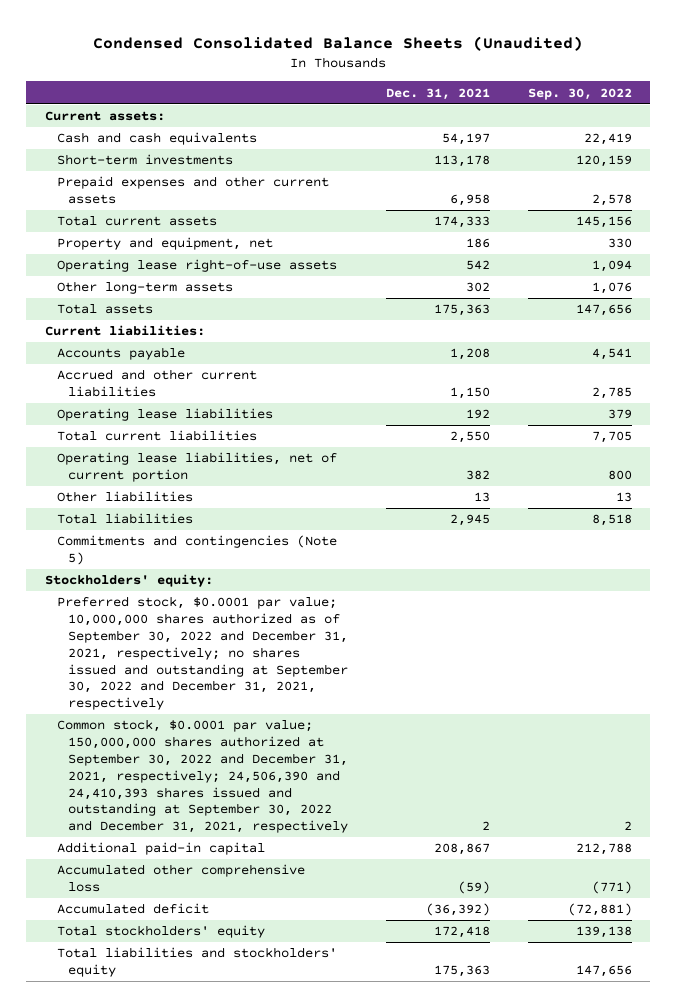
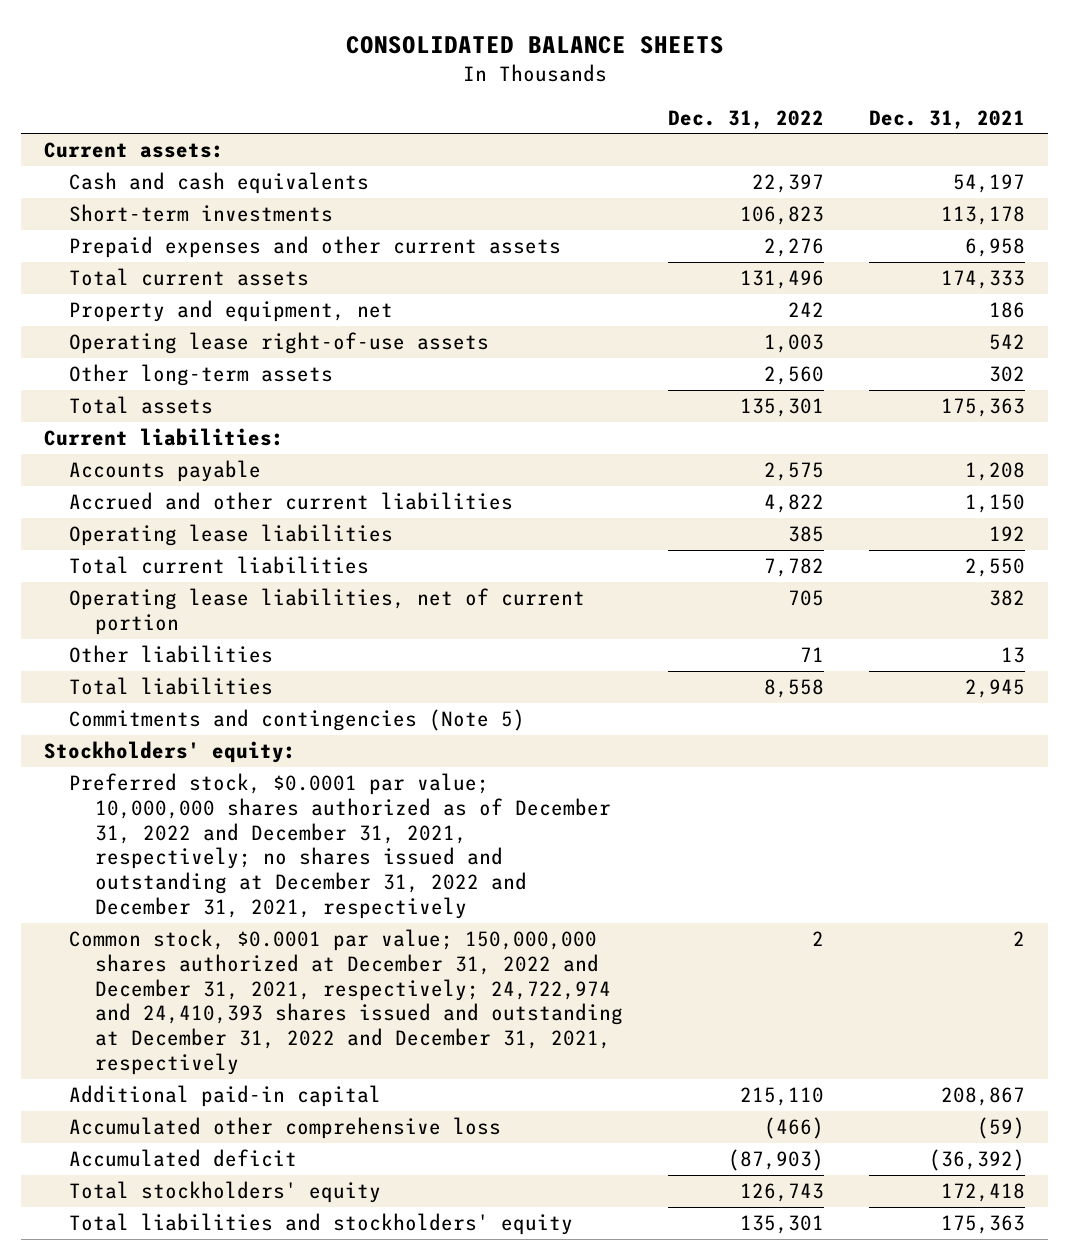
- Condensed Consolidated Balance Sheets (Unaudited)
+ CONSOLIDATED BALANCE SHEETS
- | Dec. 31, 2021 | Sep. 30, 2022
+ | Dec. 31, 2022 | Dec. 31, 2021
- Preferred stock, $0.0001 par value; 10,000,000 shares authorized as of September 30, 2022 and December 31, 2021, respectively; no shares issued and outstanding at September 30, 2022 and December 31, 2021, respectively
- Common stock, $0.0001 par value; 150,000,000 shares authorized at September 30, 2022 and December 31, 2021, respectively; 24,506,390 and 24,410,393 shares issued and outstanding at September 30, 2022 and December 31, 2021, respectively | 2 | 2
+ Preferred stock, $0.0001 par value; 10,000,000 shares authorized as of December 31, 2022 and December 31, 2021, respectively; no shares issued and outstanding at December 31, 2022 and December 31, 2021, respectively
+ Common stock, $0.0001 par value; 150,000,000 shares authorized at December 31, 2022 and December 31, 2021, respectively; 24,722,974 and 24,410,393 shares issued and outstanding at December 31, 2022 and December 31, 2021, respectively | 2 | 2

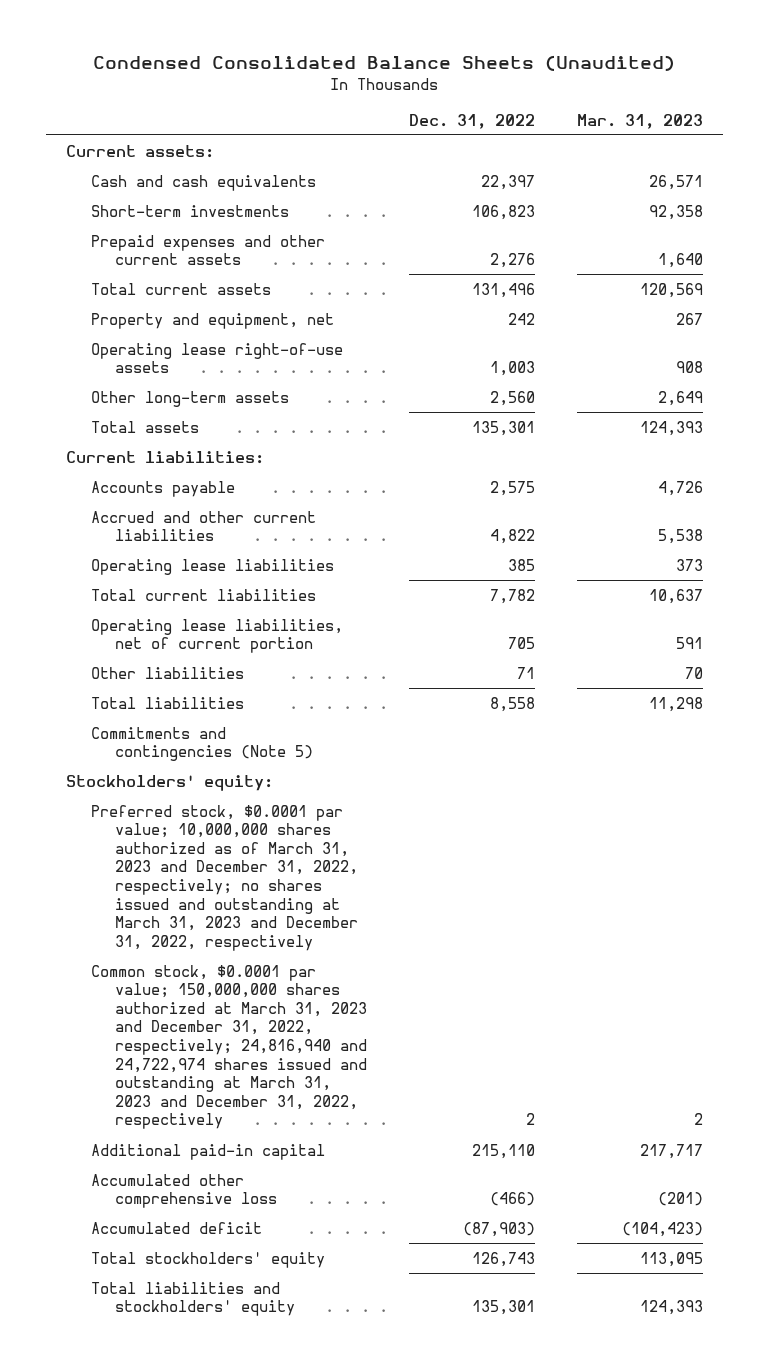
- CONSOLIDATED BALANCE SHEETS
+ Condensed Consolidated Balance Sheets (Unaudited)
- | Dec. 31, 2022 | Dec. 31, 2021
+ | Dec. 31, 2022 | Mar. 31, 2023
- Preferred stock, $0.0001 par value; 10,000,000 shares authorized as of December 31, 2022 and December 31, 2021, respectively; no shares issued and outstanding at December 31, 2022 and December 31, 2021, respectively
- Common stock, $0.0001 par value; 150,000,000 shares authorized at December 31, 2022 and December 31, 2021, respectively; 24,722,974 and 24,410,393 shares issued and outstanding at December 31, 2022 and December 31, 2021, respectively | 2 | 2
+ Preferred stock, $0.0001 par value; 10,000,000 shares authorized as of March 31, 2023 and December 31, 2022, respectively; no shares issued and outstanding at March 31, 2023 and December 31, 2022, respectively
+ Common stock, $0.0001 par value; 150,000,000 shares authorized at March 31, 2023 and December 31, 2022, respectively; 24,816,940 and 24,722,974 shares issued and outstanding at March 31, 2023 and December 31, 2022, respectively | 2 | 2

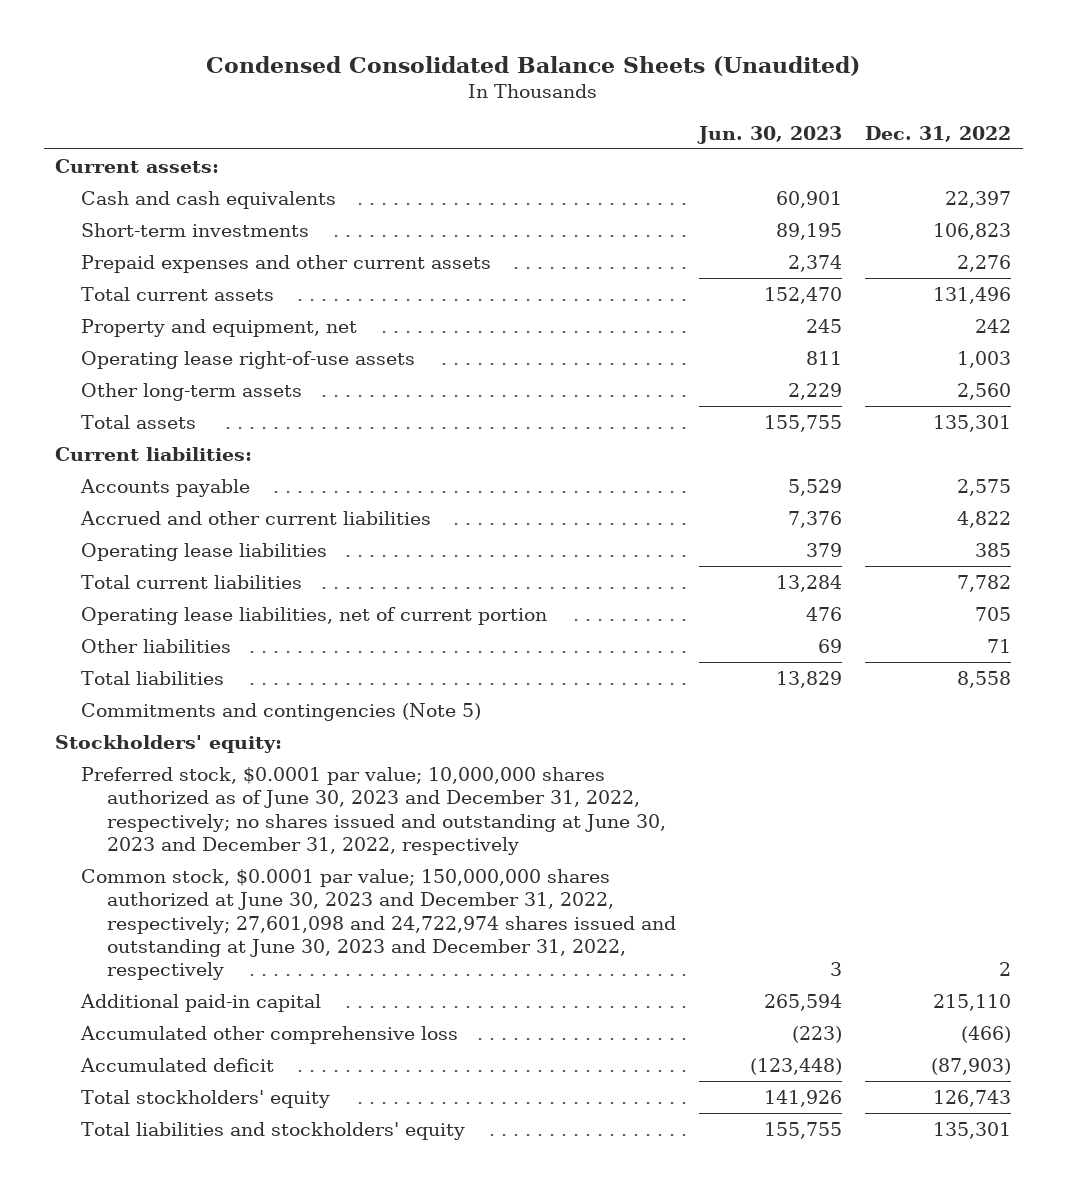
- | Dec. 31, 2022 | Mar. 31, 2023
+ | Jun. 30, 2023 | Dec. 31, 2022
- Preferred stock, $0.0001 par value; 10,000,000 shares authorized as of March 31, 2023 and December 31, 2022, respectively; no shares issued and outstanding at March 31, 2023 and December 31, 2022, respectively
- Common stock, $0.0001 par value; 150,000,000 shares authorized at March 31, 2023 and December 31, 2022, respectively; 24,816,940 and 24,722,974 shares issued and outstanding at March 31, 2023 and December 31, 2022, respectively | 2 | 2
+ Preferred stock, $0.0001 par value; 10,000,000 shares authorized as of June 30, 2023 and December 31, 2022, respectively; no shares issued and outstanding at June 30, 2023 and December 31, 2022, respectively
+ Common stock, $0.0001 par value; 150,000,000 shares authorized at June 30, 2023 and December 31, 2022, respectively; 27,601,098 and 24,722,974 shares issued and outstanding at June 30, 2023 and December 31, 2022, respectively | 3 | 2

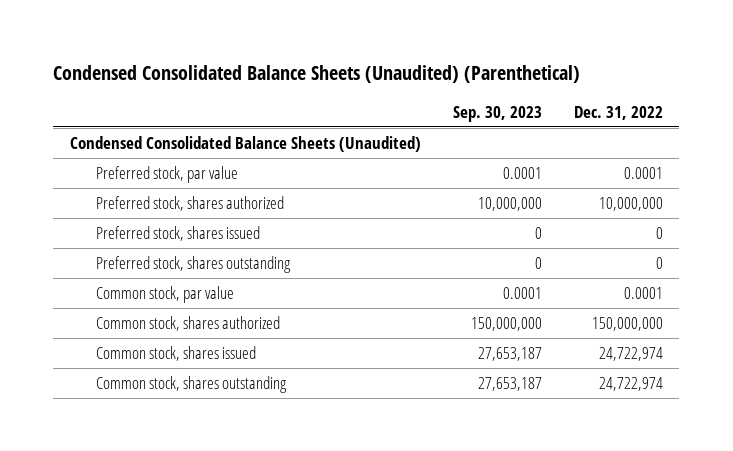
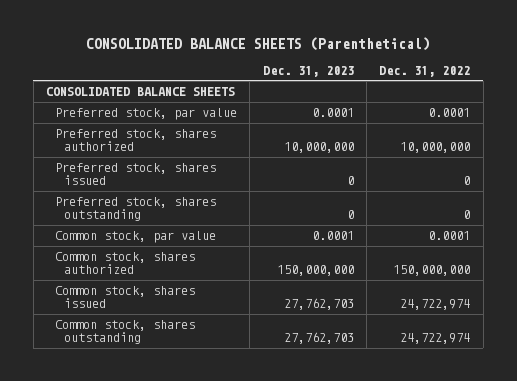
- Condensed Consolidated Balance Sheets (Unaudited) (Parenthetical)
+ CONSOLIDATED BALANCE SHEETS (Parenthetical)
- | Sep. 30, 2023 | Dec. 31, 2022
+ | Dec. 31, 2023 | Dec. 31, 2022
- Condensed Consolidated Balance Sheets (Unaudited)
+ CONSOLIDATED BALANCE SHEETS

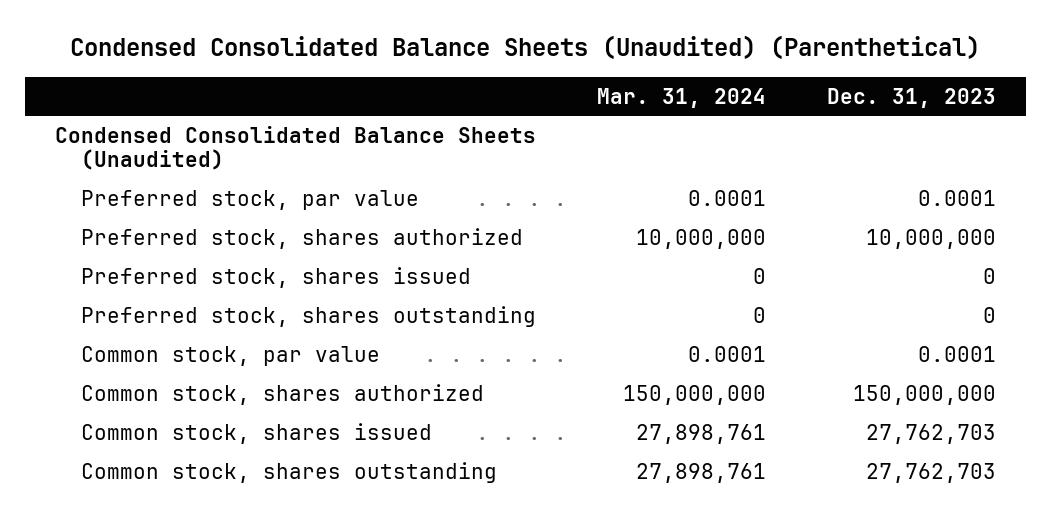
- CONSOLIDATED BALANCE SHEETS (Parenthetical)
+ Condensed Consolidated Balance Sheets (Unaudited) (Parenthetical)
- | Dec. 31, 2023 | Dec. 31, 2022
+ | Mar. 31, 2024 | Dec. 31, 2023
- CONSOLIDATED BALANCE SHEETS
+ Condensed Consolidated Balance Sheets (Unaudited)

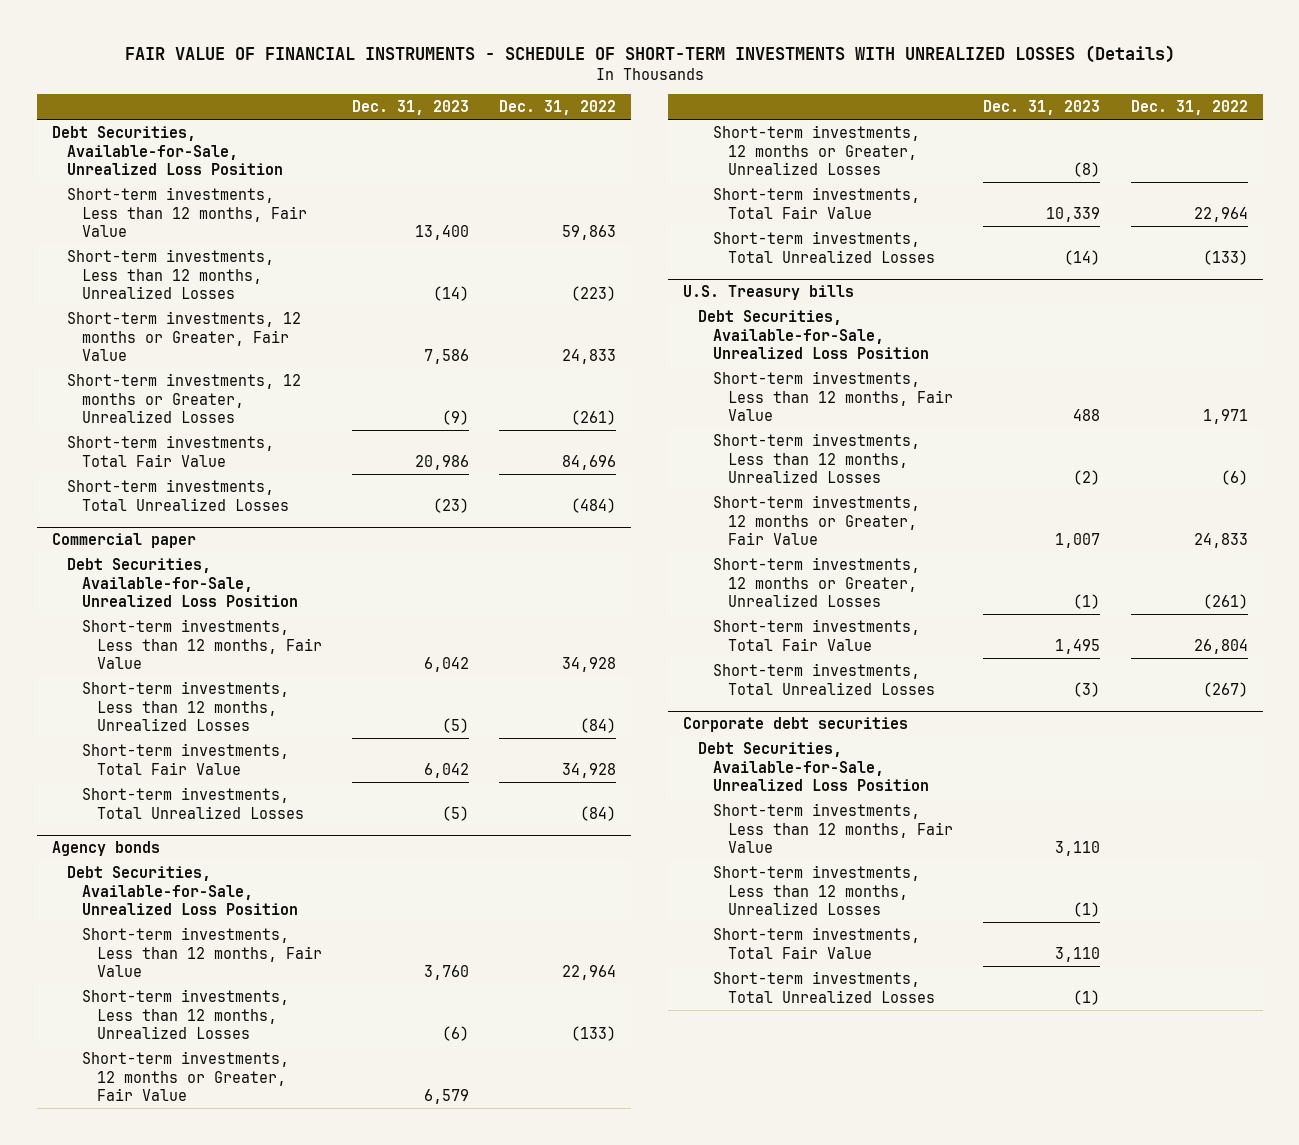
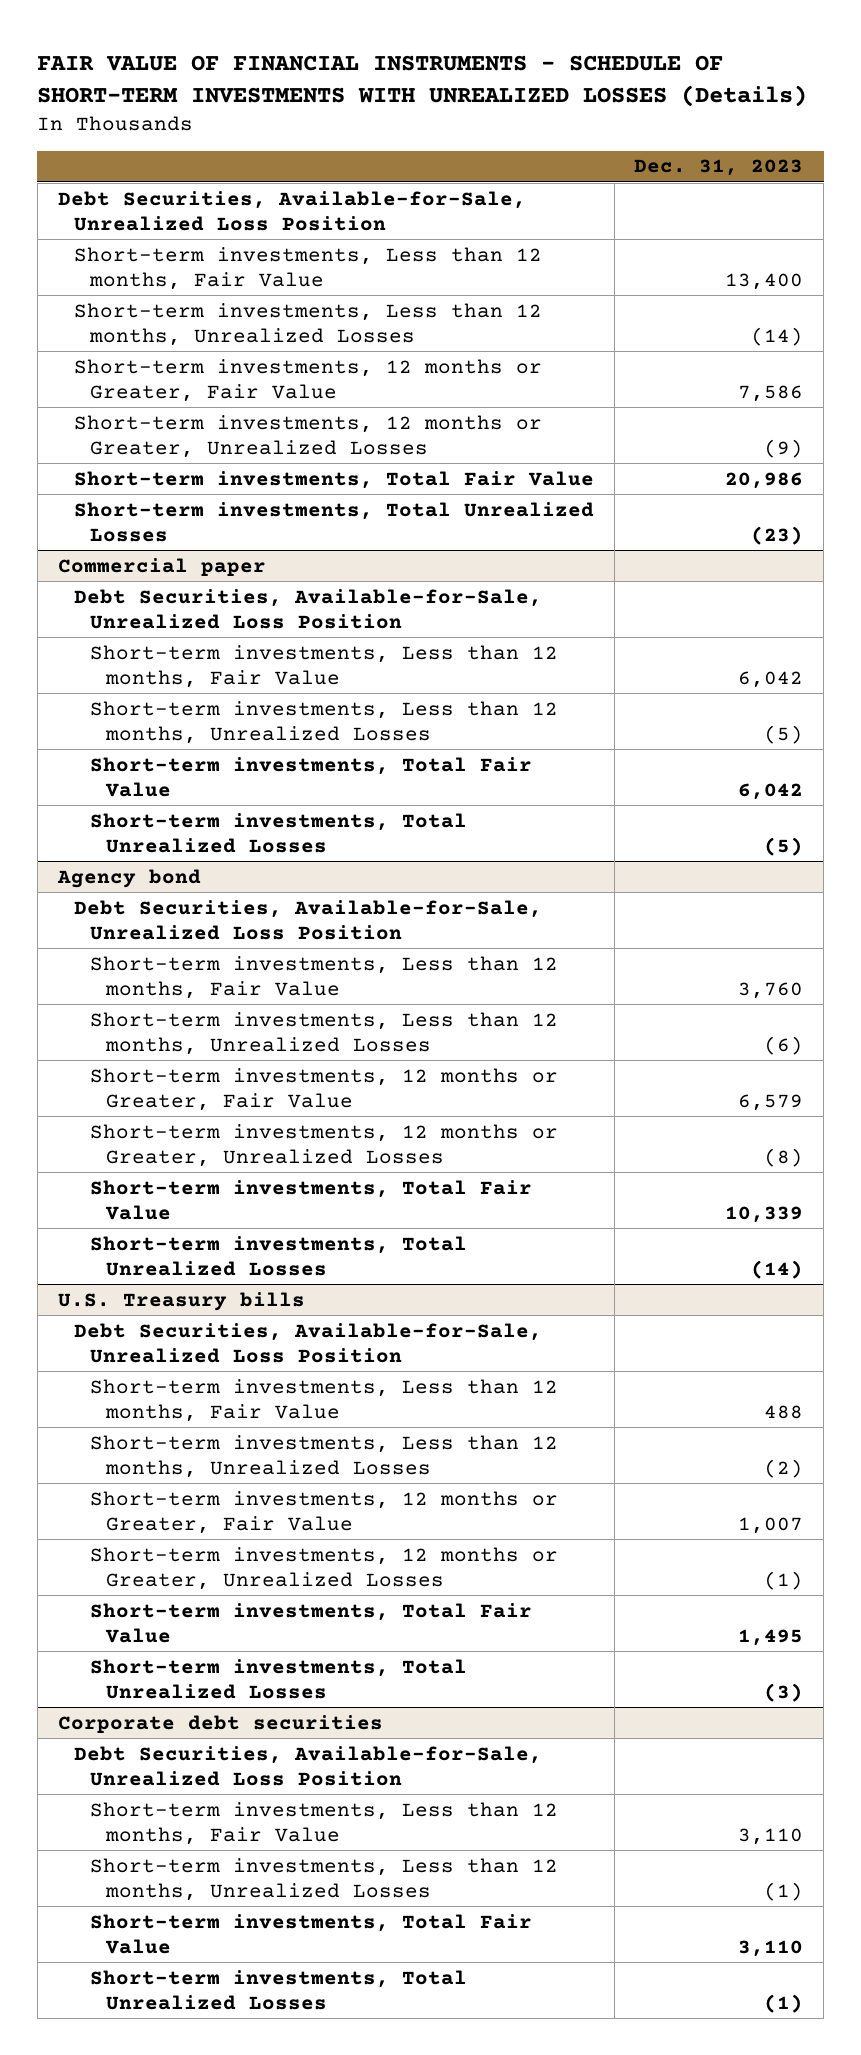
- | Dec. 31, 2023 | Dec. 31, 2022
+ | Dec. 31, 2023
- Agency bonds
+ Agency bond

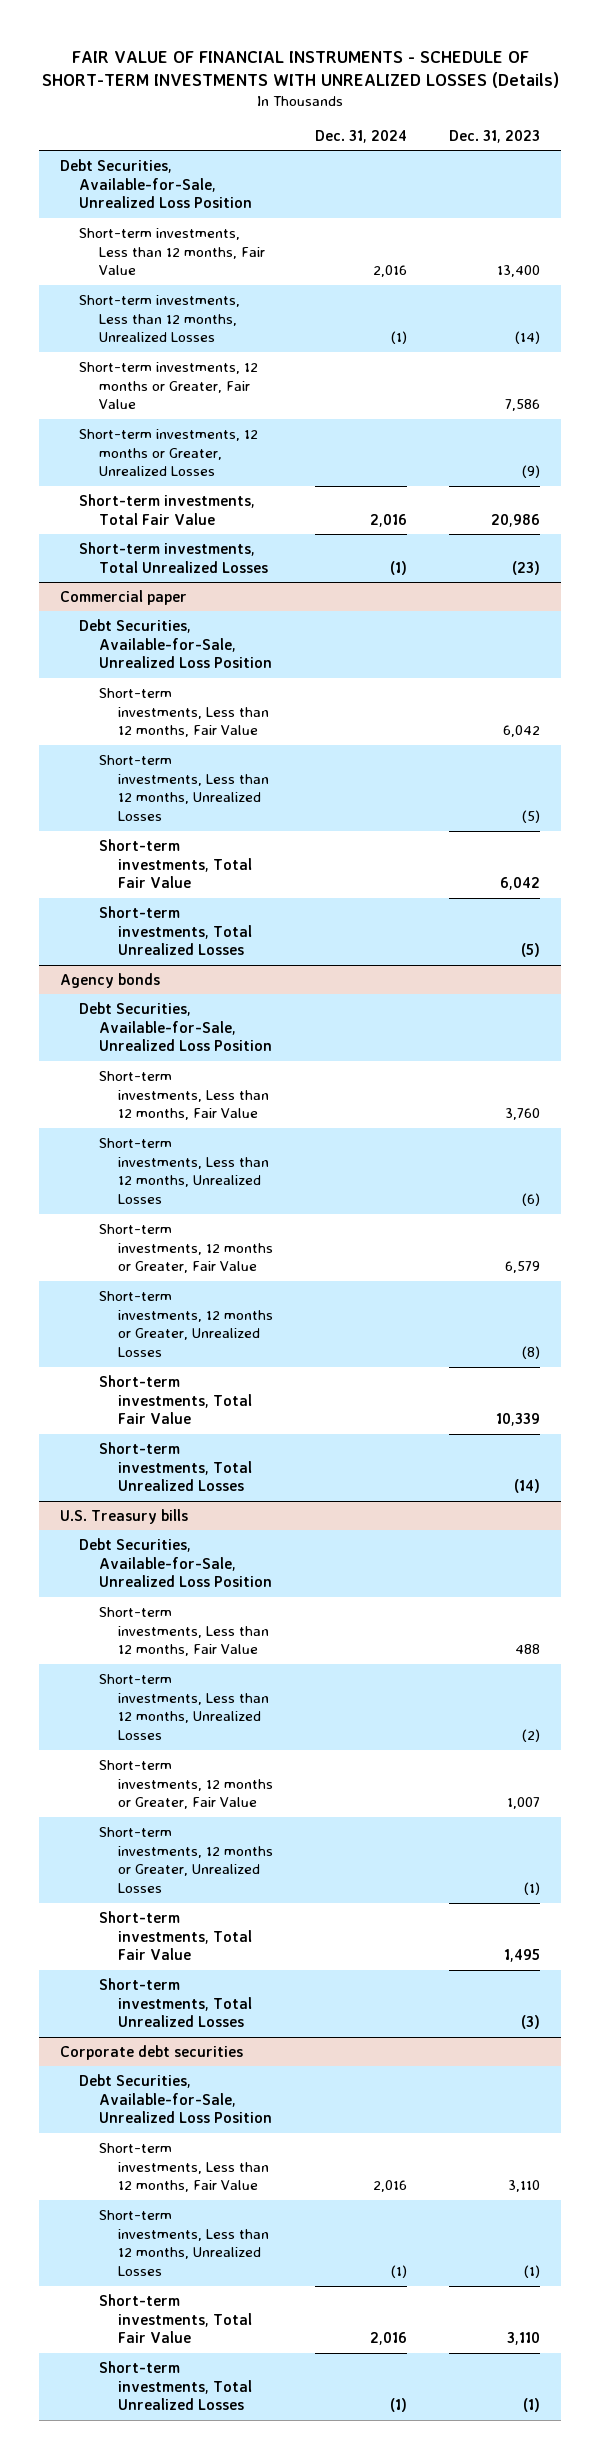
- | Dec. 31, 2023
+ | Dec. 31, 2024 | Dec. 31, 2023
- Agency bond
+ Agency bonds

